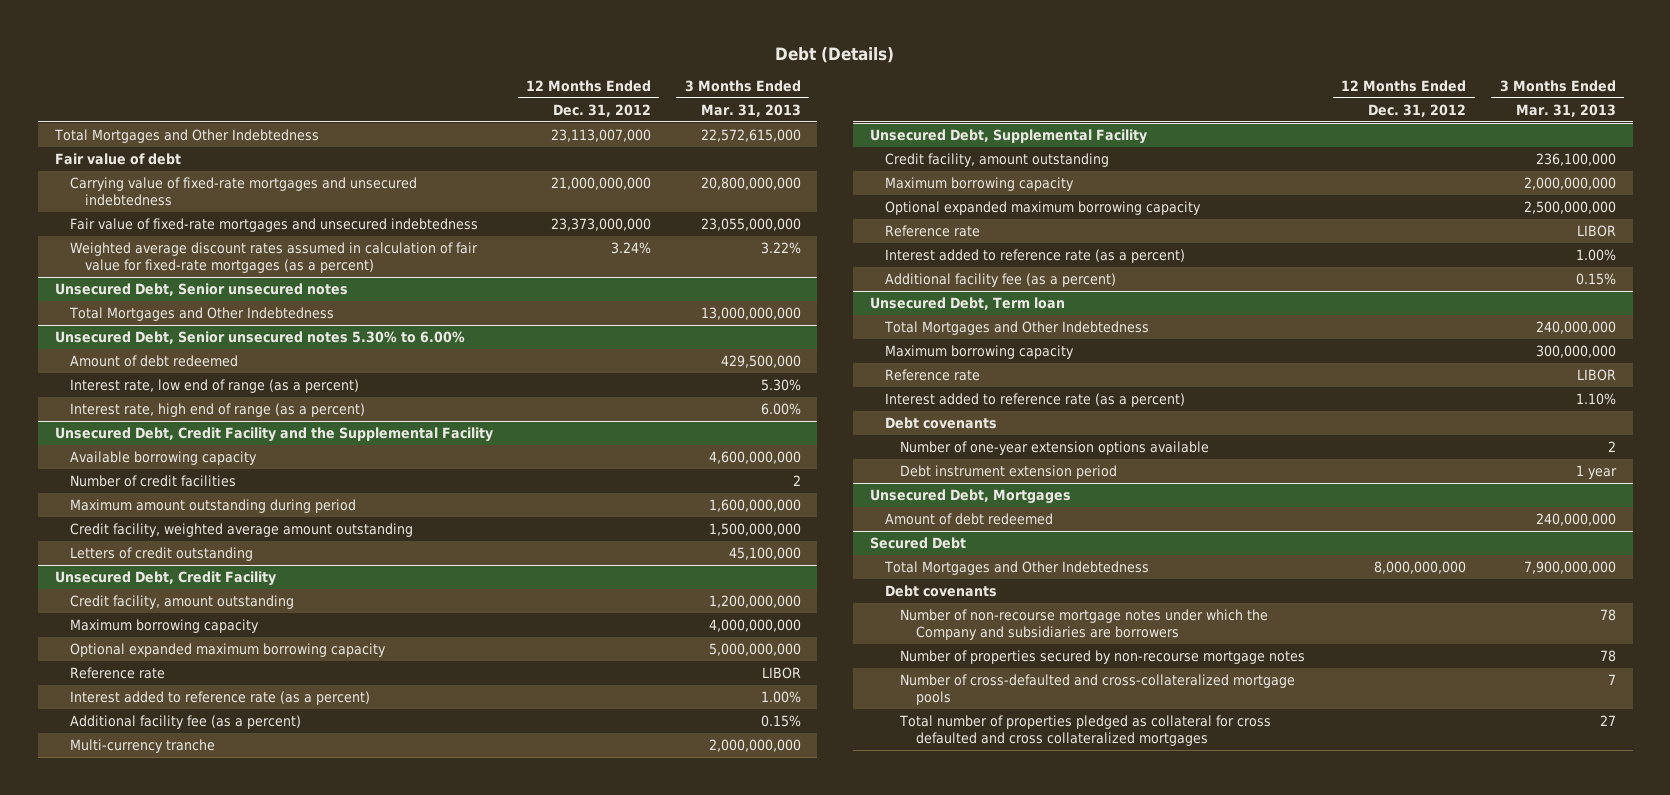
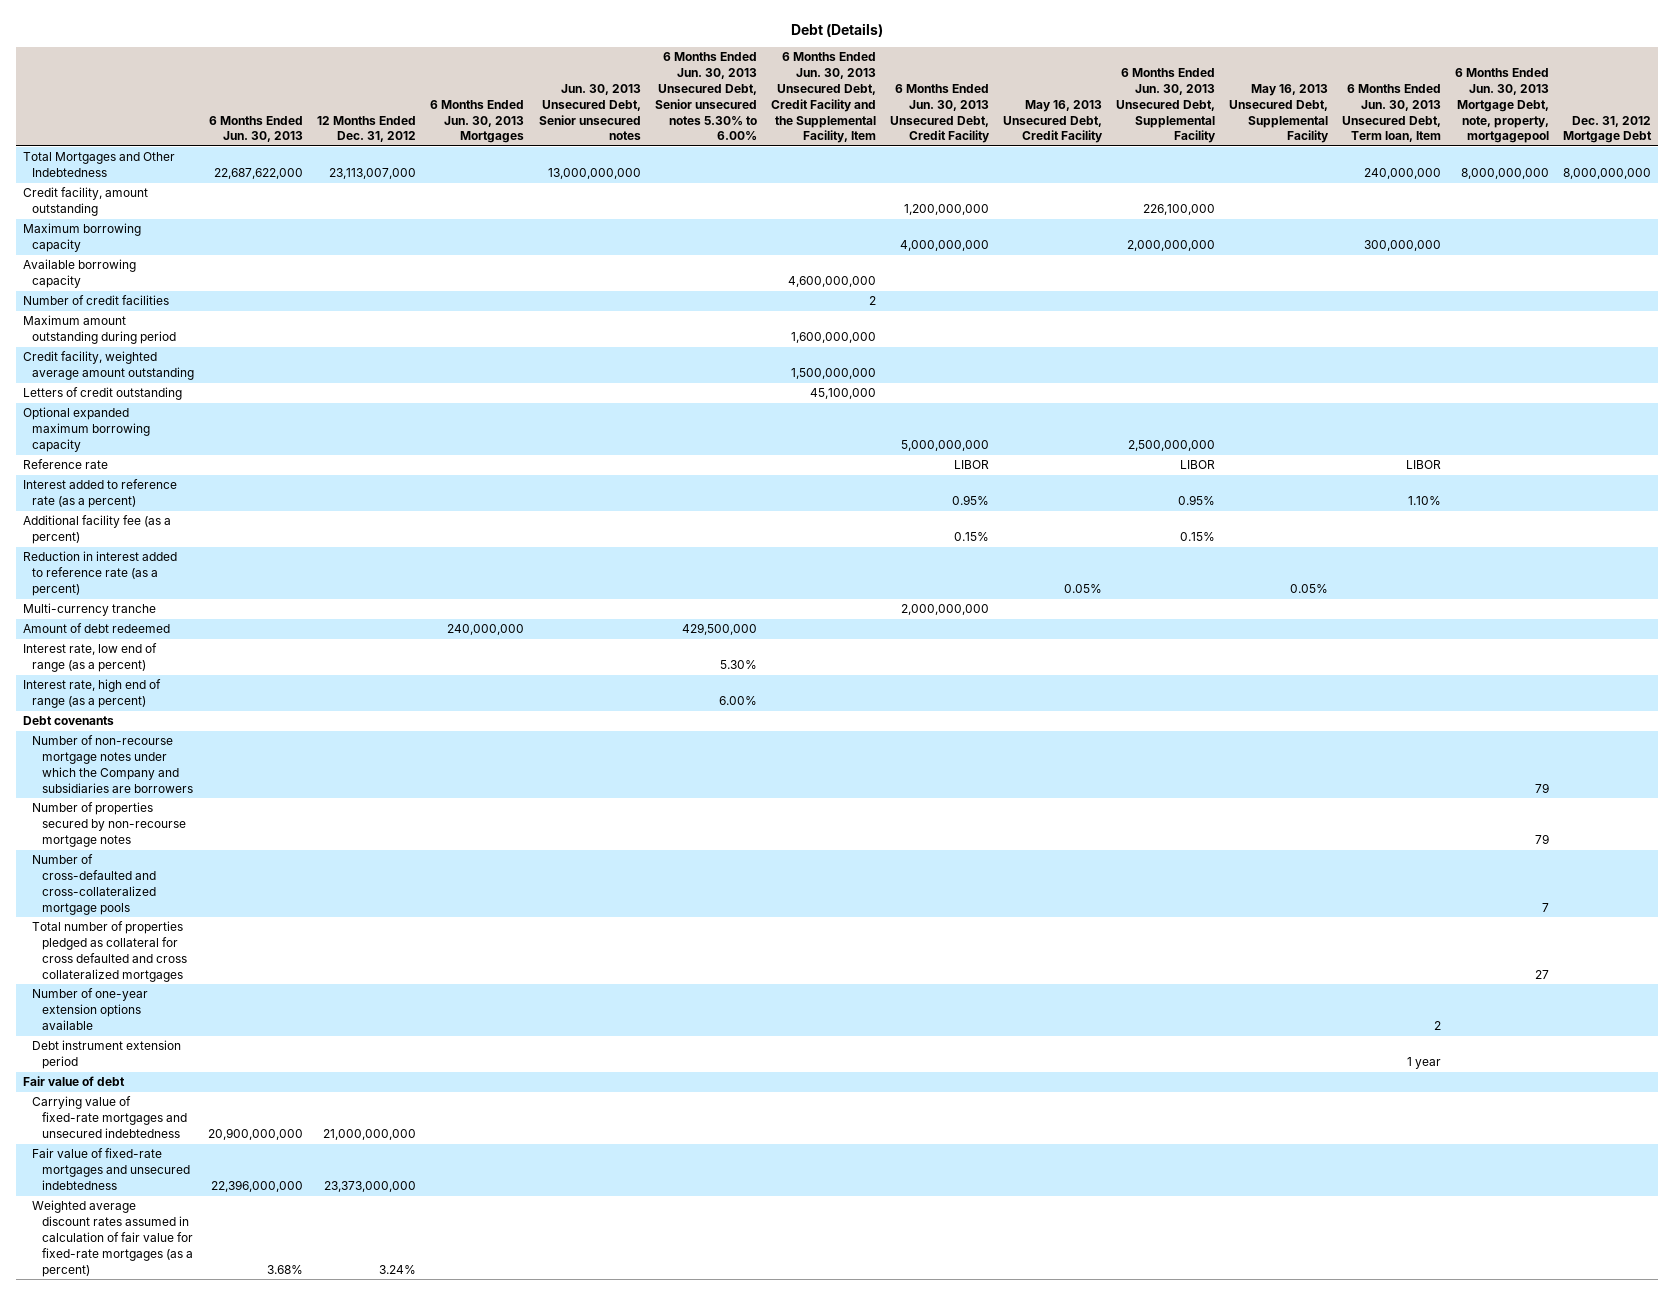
- | 12 Months Ended Dec. 31, 2012 | 3 Months Ended Mar. 31, 2013
+ | 6 Months Ended Jun. 30, 2013 | 12 Months Ended Dec. 31, 2012 | 6 Months Ended Jun. 30, 2013 Mortgages | Jun. 30, 2013 Unsecured Debt, Senior unsecured notes | 6 Months Ended Jun. 30, 2013 Unsecured Debt, Senior unsecured notes 5.30% to 6.00% | 6 Months Ended Jun. 30, 2013 Unsecured Debt, Credit Facility and the Supplemental Facility, Item | 6 Months Ended Jun. 30, 2013 Unsecured Debt, Credit Facility | May 16, 2013 Unsecured Debt, Credit Facility | 6 Months Ended Jun. 30, 2013 Unsecured Debt, Supplemental Facility | May 16, 2013 Unsecured Debt, Supplemental Facility | 6 Months Ended Jun. 30, 2013 Unsecured Debt, Term loan, Item | 6 Months Ended Jun. 30, 2013 Mortgage Debt, note, property, mortgagepool | Dec. 31, 2012 Mortgage Debt
+ Credit facility, amount outstanding | | | | | | | 1,200,000,000 | | 226,100,000 | | | |
+ Maximum borrowing capacity | | | | | | | 4,000,000,000 | | 2,000,000,000 | | 300,000,000 | |
+ Available borrowing capacity | | | | | | 4,600,000,000 | | | | | | |
+ Number of credit facilities | | | | | | 2 | | | | | | |
+ Maximum amount outstanding during period | | | | | | 1,600,000,000 | | | | | | |
+ Credit facility, weighted average amount outstanding | | | | | | 1,500,000,000 | | | | | | |
+ Letters of credit outstanding | | | | | | 45,100,000 | | | | | | |
+ Optional expanded maximum borrowing capacity | | | | | | | 5,000,000,000 | | 2,500,000,000 | | | |
+ Reference rate | | | | | | | LIBOR | | LIBOR | | LIBOR | |
+ Interest added to reference rate (as a percent) | | | | | | | 0.95% | | 0.95% | | 1.10% | |
+ Additional facility fee (as a percent) | | | | | | | 0.15% | | 0.15% | | | |
+ Reduction in interest added to reference rate (as a percent) | | | | | | | | 0.05% | | 0.05% | | |
+ Multi-currency tranche | | | | | | | 2,000,000,000 | | | | | |
+ Amount of debt redeemed | | | 240,000,000 | | 429,500,000 | | | | | | | |
+ Interest rate, low end of range (as a percent) | | | | | 5.30% | | | | | | | |
+ Interest rate, high end of range (as a percent) | | | | | 6.00% | | | | | | | |
+ Debt covenants
+ Number of non-recourse mortgage notes under which the Company and subsidiaries are borrowers | | | | | | | | | | | | 79 |
+ Number of properties secured by non-recourse mortgage notes | | | | | | | | | | | | 79 |
+ Number of cross-defaulted and cross-collateralized mortgage pools | | | | | | | | | | | | 7 |
+ Total number of properties pledged as collateral for cross defaulted and cross collateralized mortgages | | | | | | | | | | | | 27 |
+ Number of one-year extension options available | | | | | | | | | | | 2 | |
+ Debt instrument extension period | | | | | | | | | | | 1 year | |
- Unsecured Debt, Senior unsecured notes
- Total Mortgages and Other Indebtedness | | 13,000,000,000
- Unsecured Debt, Senior unsecured notes 5.30% to 6.00%
- Amount of debt redeemed | | 429,500,000
- Interest rate, low end of range (as a percent) | | 5.30%
- Interest rate, high end of range (as a percent) | | 6.00%
- Unsecured Debt, Credit Facility and the Supplemental Facility
- Available borrowing capacity | | 4,600,000,000
- Number of credit facilities | | 2
- Maximum amount outstanding during period | | 1,600,000,000
- Credit facility, weighted average amount outstanding | | 1,500,000,000
- Letters of credit outstanding | | 45,100,000
- Unsecured Debt, Credit Facility
- Credit facility, amount outstanding | | 1,200,000,000
- Maximum borrowing capacity | | 4,000,000,000
- Optional expanded maximum borrowing capacity | | 5,000,000,000
- Reference rate | | LIBOR
- Interest added to reference rate (as a percent) | | 1.00%
- Additional facility fee (as a percent) | | 0.15%
- Multi-currency tranche | | 2,000,000,000
- Unsecured Debt, Supplemental Facility
- Credit facility, amount outstanding | | 236,100,000
- Maximum borrowing capacity | | 2,000,000,000
- Optional expanded maximum borrowing capacity | | 2,500,000,000
- Reference rate | | LIBOR
- Interest added to reference rate (as a percent) | | 1.00%
- Additional facility fee (as a percent) | | 0.15%
- Unsecured Debt, Term loan
- Total Mortgages and Other Indebtedness | | 240,000,000
- Maximum borrowing capacity | | 300,000,000
- Reference rate | | LIBOR
- Interest added to reference rate (as a percent) | | 1.10%
- Debt covenants
- Number of one-year extension options available | | 2
- Debt instrument extension period | | 1 year
- Unsecured Debt, Mortgages
- Amount of debt redeemed | | 240,000,000
- Secured Debt
- Total Mortgages and Other Indebtedness | 8,000,000,000 | 7,900,000,000
- Debt covenants
- Number of non-recourse mortgage notes under which the Company and subsidiaries are borrowers | | 78
- Number of properties secured by non-recourse mortgage notes | | 78
- Number of cross-defaulted and cross-collateralized mortgage pools | | 7
- Total number of properties pledged as collateral for cross defaulted and cross collateralized mortgages | | 27

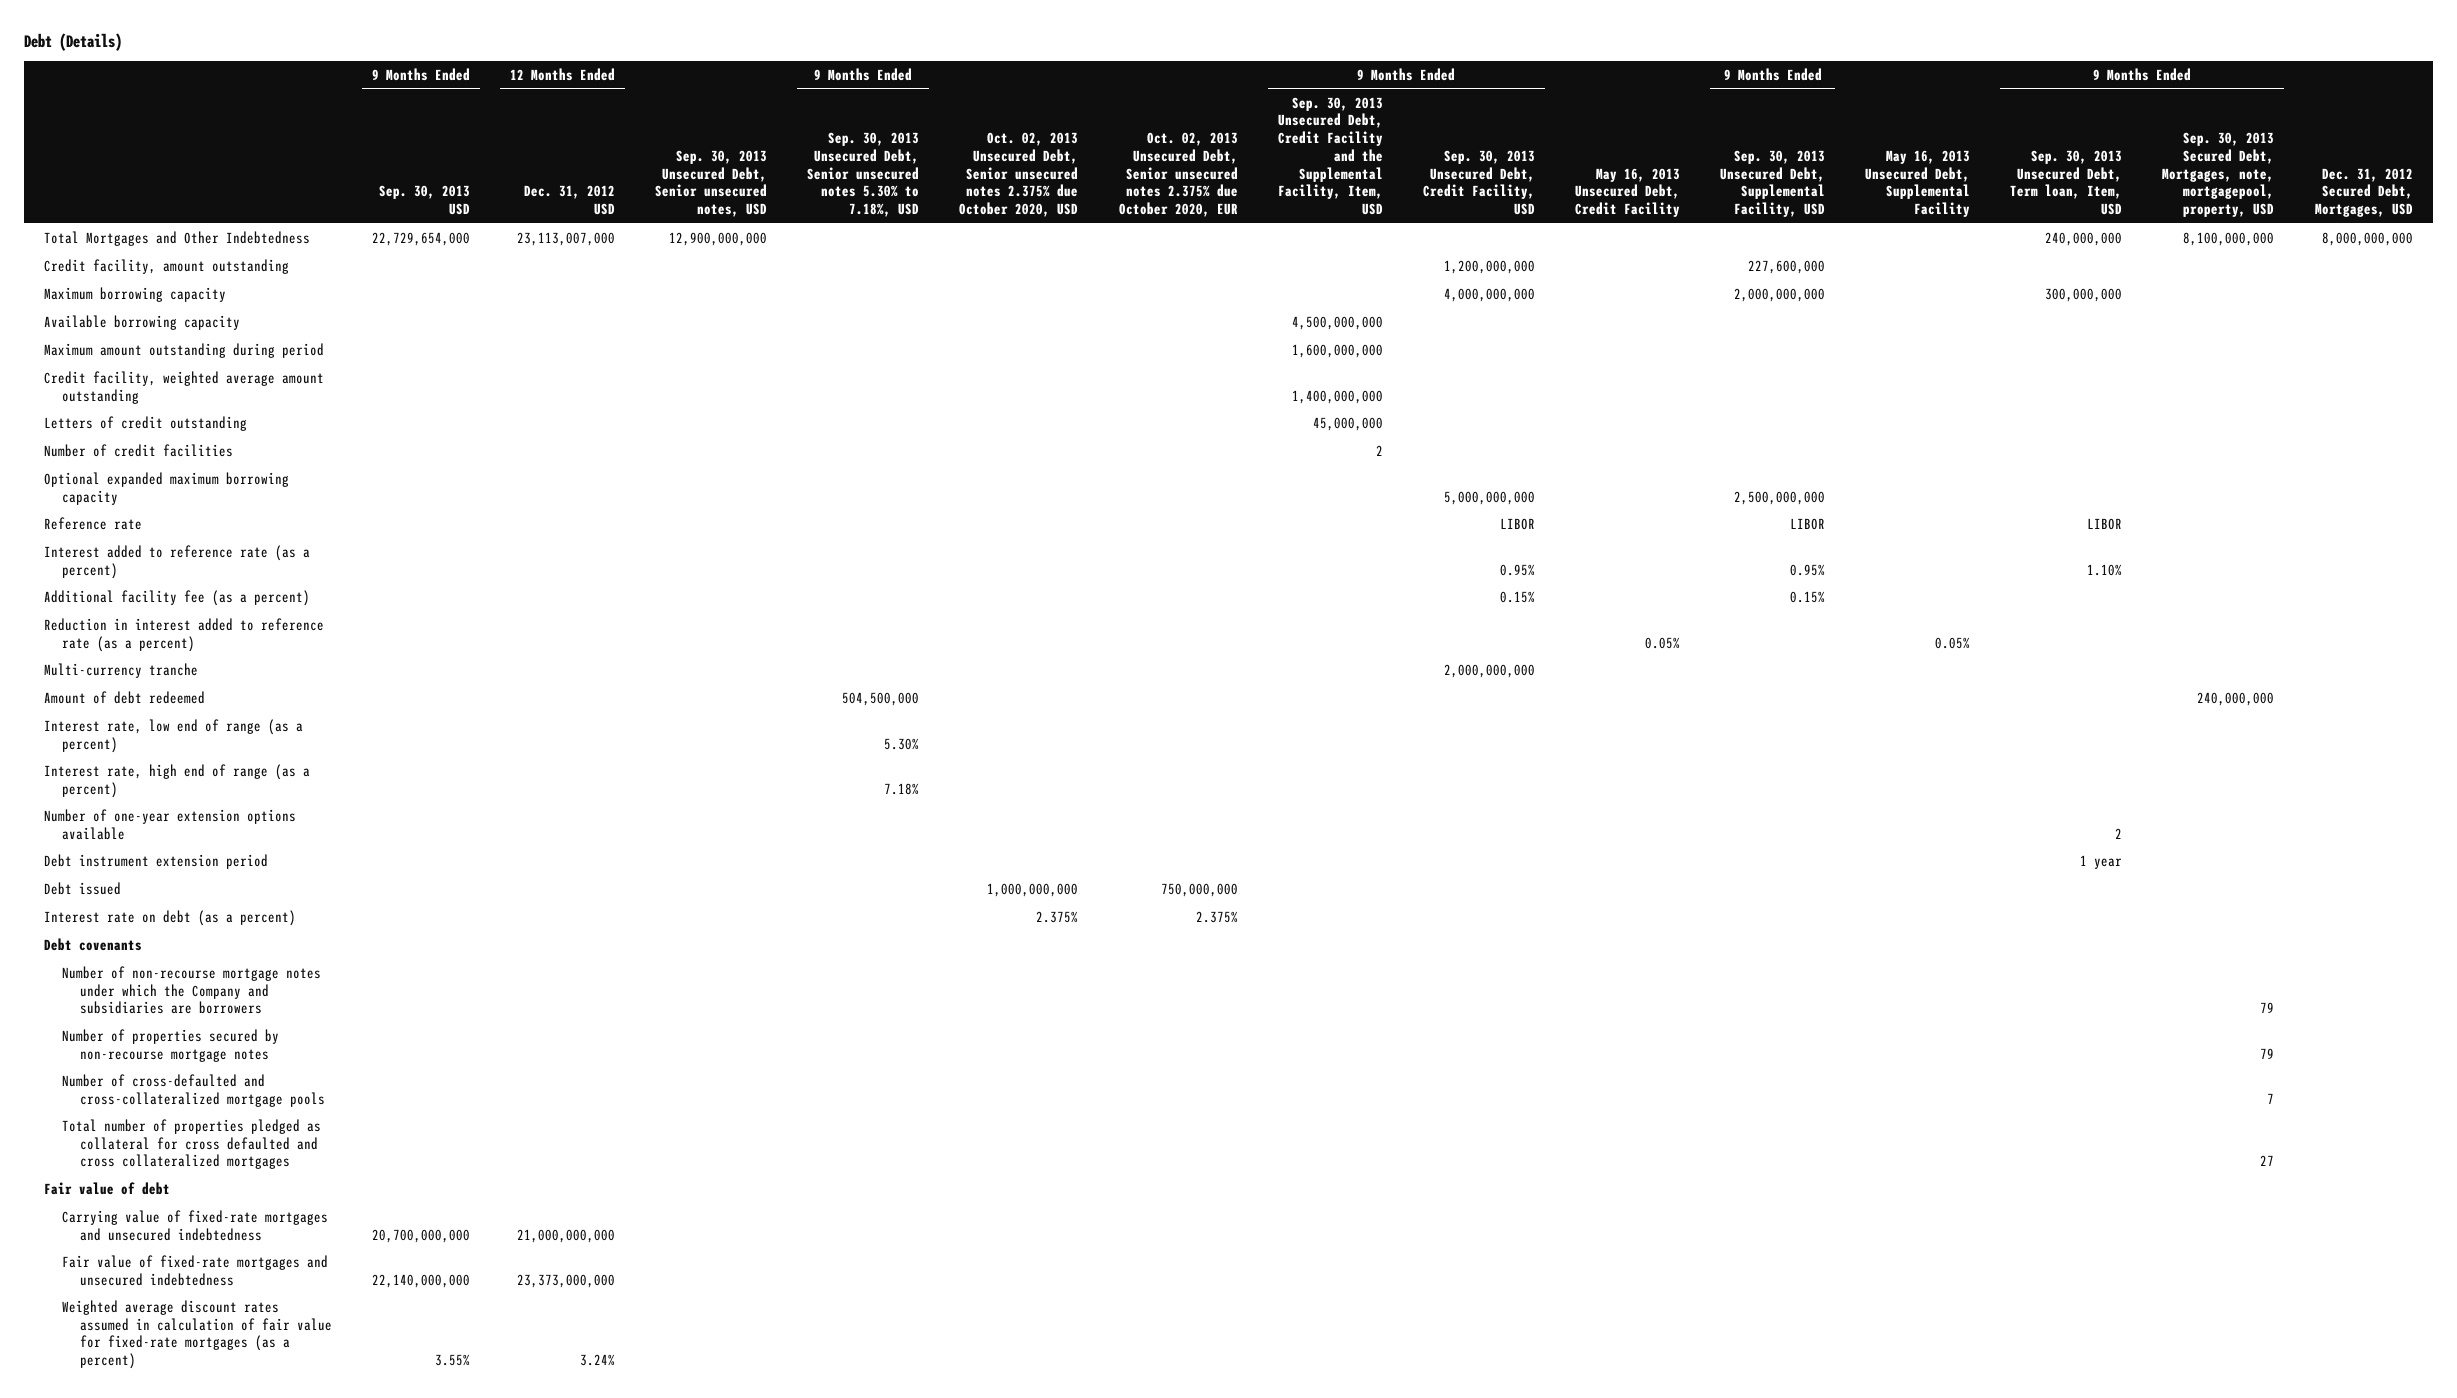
- | 6 Months Ended Jun. 30, 2013 | 12 Months Ended Dec. 31, 2012 | 6 Months Ended Jun. 30, 2013 Mortgages | Jun. 30, 2013 Unsecured Debt, Senior unsecured notes | 6 Months Ended Jun. 30, 2013 Unsecured Debt, Senior unsecured notes 5.30% to 6.00% | 6 Months Ended Jun. 30, 2013 Unsecured Debt, Credit Facility and the Supplemental Facility, Item | 6 Months Ended Jun. 30, 2013 Unsecured Debt, Credit Facility | May 16, 2013 Unsecured Debt, Credit Facility | 6 Months Ended Jun. 30, 2013 Unsecured Debt, Supplemental Facility | May 16, 2013 Unsecured Debt, Supplemental Facility | 6 Months Ended Jun. 30, 2013 Unsecured Debt, Term loan, Item | 6 Months Ended Jun. 30, 2013 Mortgage Debt, note, property, mortgagepool | Dec. 31, 2012 Mortgage Debt
+ | 9 Months Ended Sep. 30, 2013 USD | 12 Months Ended Dec. 31, 2012 USD | Sep. 30, 2013 Unsecured Debt, Senior unsecured notes, USD | 9 Months Ended Sep. 30, 2013 Unsecured Debt, Senior unsecured notes 5.30% to 7.18%, USD | Oct. 02, 2013 Unsecured Debt, Senior unsecured notes 2.375% due October 2020, USD | Oct. 02, 2013 Unsecured Debt, Senior unsecured notes 2.375% due October 2020, EUR | 9 Months Ended Sep. 30, 2013 Unsecured Debt, Credit Facility and the Supplemental Facility, Item, USD | 9 Months Ended Sep. 30, 2013 Unsecured Debt, Credit Facility, USD | May 16, 2013 Unsecured Debt, Credit Facility | 9 Months Ended Sep. 30, 2013 Unsecured Debt, Supplemental Facility, USD | May 16, 2013 Unsecured Debt, Supplemental Facility | 9 Months Ended Sep. 30, 2013 Unsecured Debt, Term loan, Item, USD | 9 Months Ended Sep. 30, 2013 Secured Debt, Mortgages, note, mortgagepool, property, USD | Dec. 31, 2012 Secured Debt, Mortgages, USD
moved down: Number of credit facilities | | | | | | | 2 | | | | | | |
moved up: Number of one-year extension options available | | | | | | | | | | | | 2 | |
moved up: Debt instrument extension period | | | | | | | | | | | | 1 year | |
+ Debt issued | | | | | 1,000,000,000 | 750,000,000 | | | | | | | |
+ Interest rate on debt (as a percent) | | | | | 2.375% | 2.375% | | | | | | | |

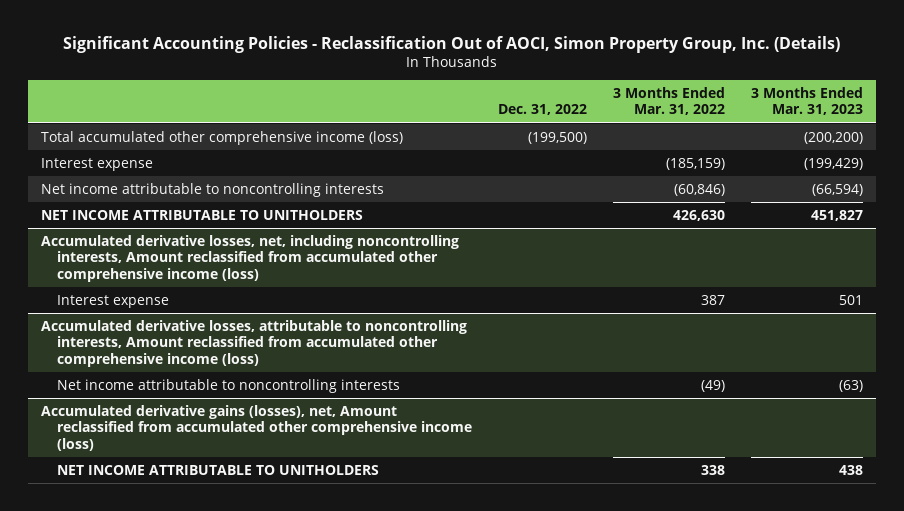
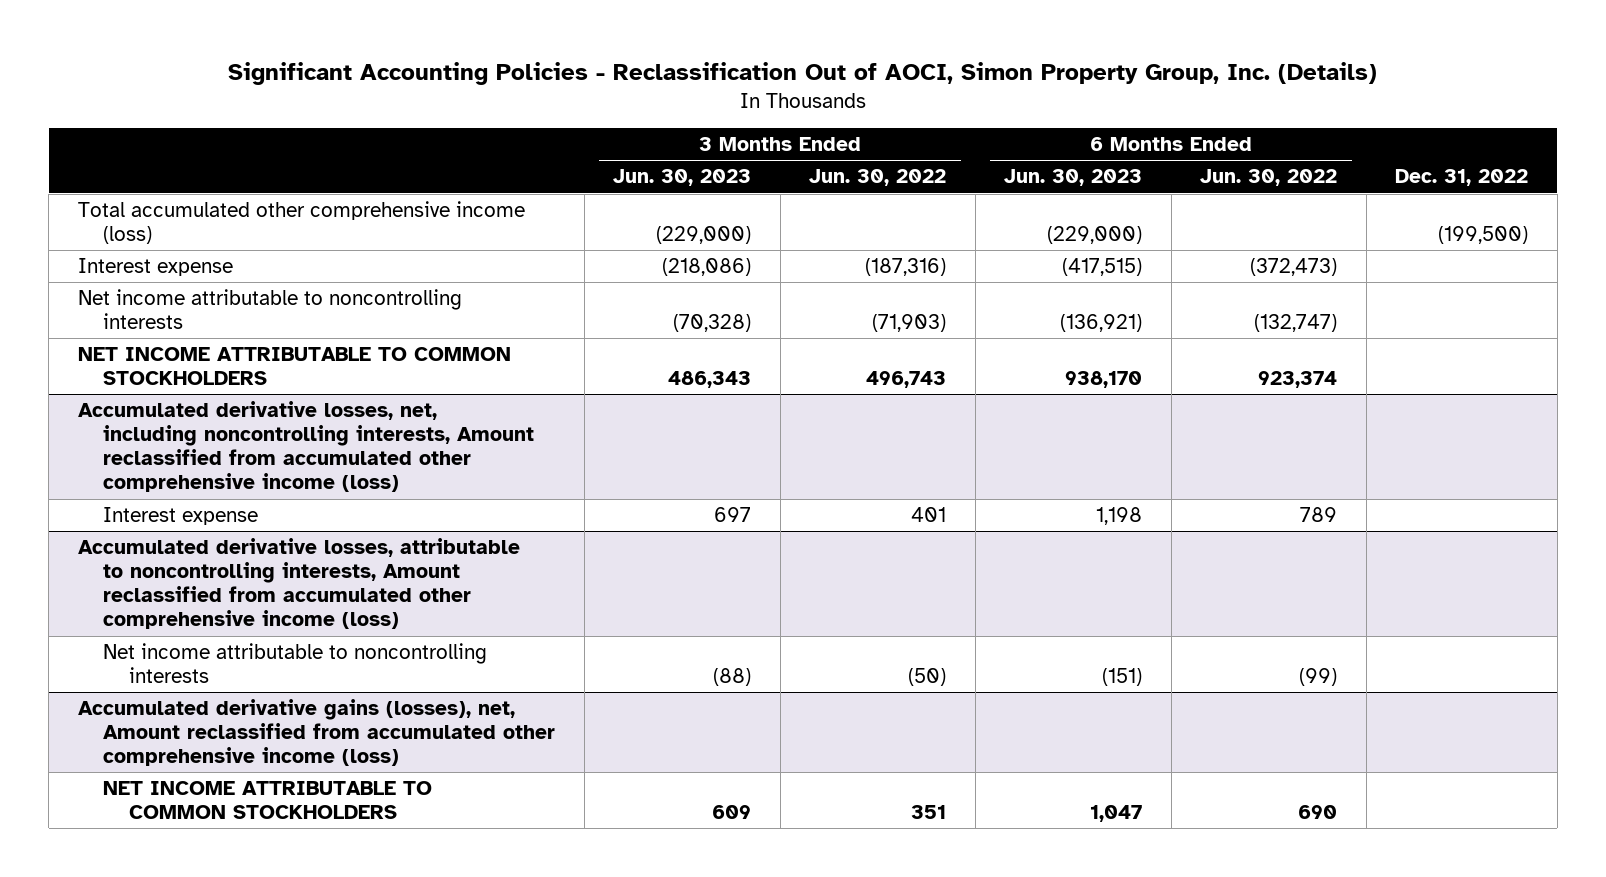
- | Dec. 31, 2022 | 3 Months Ended Mar. 31, 2022 | 3 Months Ended Mar. 31, 2023
+ | 3 Months Ended Jun. 30, 2023 | 3 Months Ended Jun. 30, 2022 | 6 Months Ended Jun. 30, 2023 | 6 Months Ended Jun. 30, 2022 | Dec. 31, 2022
- NET INCOME ATTRIBUTABLE TO UNITHOLDERS | | 426,630 | 451,827
+ NET INCOME ATTRIBUTABLE TO COMMON STOCKHOLDERS | 486,343 | 496,743 | 938,170 | 923,374 |
@ Accumulated derivative gains (losses), net, Amount reclassified from accumulated other comprehensive income (loss)
- NET INCOME ATTRIBUTABLE TO UNITHOLDERS | | 338 | 438
+ NET INCOME ATTRIBUTABLE TO COMMON STOCKHOLDERS | 609 | 351 | 1,047 | 690 |

